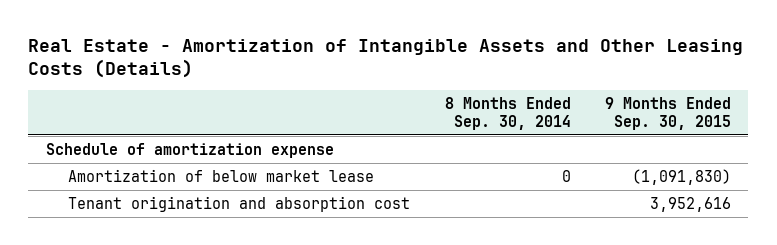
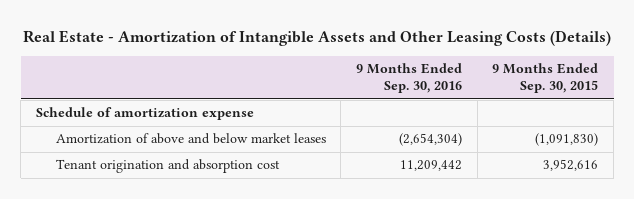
- | 8 Months Ended Sep. 30, 2014 | 9 Months Ended Sep. 30, 2015
+ | 9 Months Ended Sep. 30, 2016 | 9 Months Ended Sep. 30, 2015
- Amortization of below market lease | 0 | (1,091,830)
+ Amortization of above and below market leases | (2,654,304) | (1,091,830)

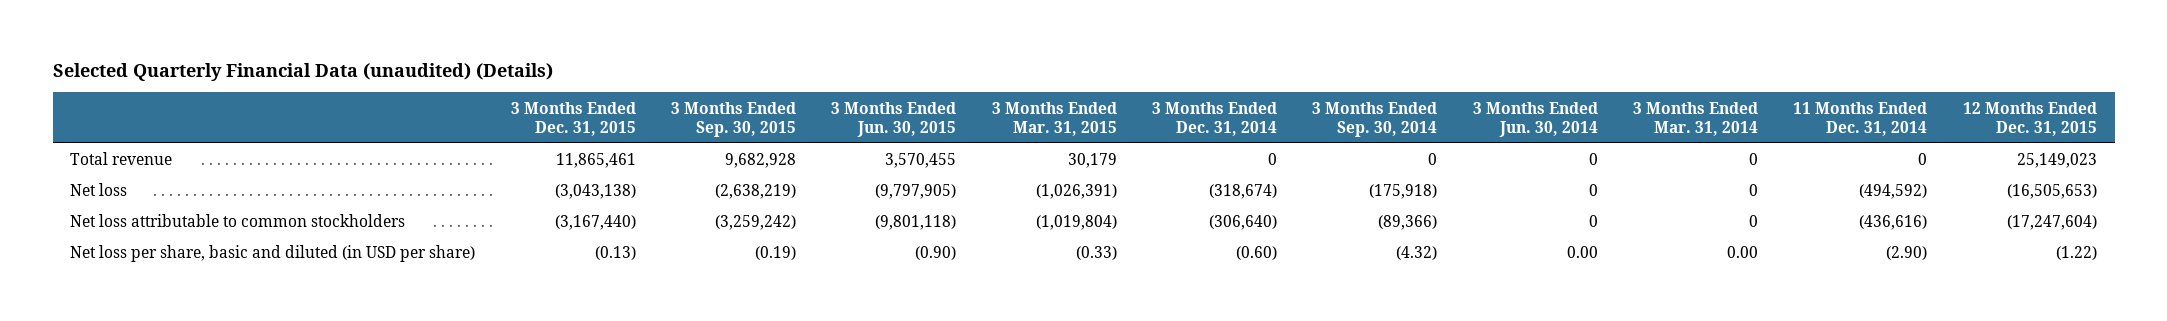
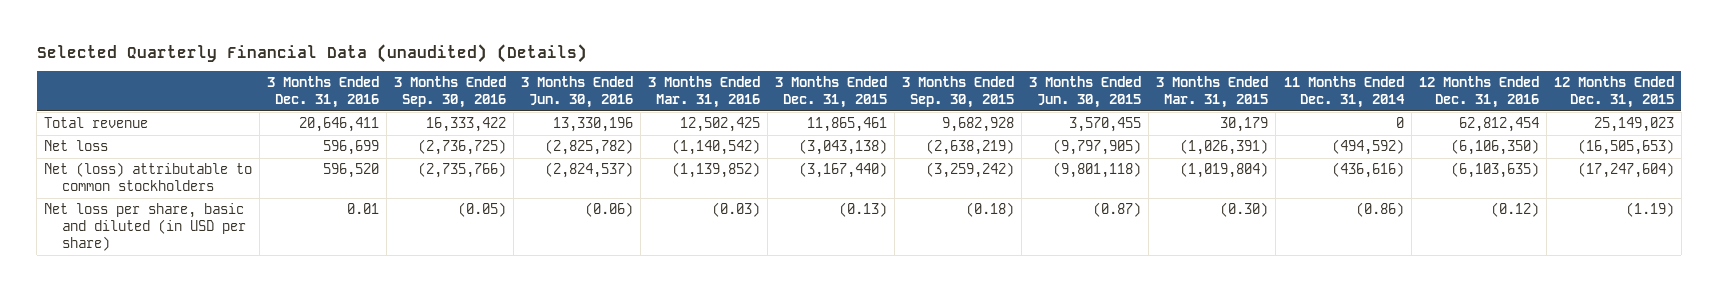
- | 3 Months Ended Dec. 31, 2015 | 3 Months Ended Sep. 30, 2015 | 3 Months Ended Jun. 30, 2015 | 3 Months Ended Mar. 31, 2015 | 3 Months Ended Dec. 31, 2014 | 3 Months Ended Sep. 30, 2014 | 3 Months Ended Jun. 30, 2014 | 3 Months Ended Mar. 31, 2014 | 11 Months Ended Dec. 31, 2014 | 12 Months Ended Dec. 31, 2015
+ | 3 Months Ended Dec. 31, 2016 | 3 Months Ended Sep. 30, 2016 | 3 Months Ended Jun. 30, 2016 | 3 Months Ended Mar. 31, 2016 | 3 Months Ended Dec. 31, 2015 | 3 Months Ended Sep. 30, 2015 | 3 Months Ended Jun. 30, 2015 | 3 Months Ended Mar. 31, 2015 | 11 Months Ended Dec. 31, 2014 | 12 Months Ended Dec. 31, 2016 | 12 Months Ended Dec. 31, 2015
- Net loss attributable to common stockholders | (3,167,440) | (3,259,242) | (9,801,118) | (1,019,804) | (306,640) | (89,366) | 0 | 0 | (436,616) | (17,247,604)
- Net loss per share, basic and diluted (in USD per share) | (0.13) | (0.19) | (0.90) | (0.33) | (0.60) | (4.32) | 0.00 | 0.00 | (2.90) | (1.22)
+ Net (loss) attributable to common stockholders | 596,520 | (2,735,766) | (2,824,537) | (1,139,852) | (3,167,440) | (3,259,242) | (9,801,118) | (1,019,804) | (436,616) | (6,103,635) | (17,247,604)
+ Net loss per share, basic and diluted (in USD per share) | 0.01 | (0.05) | (0.06) | (0.03) | (0.13) | (0.18) | (0.87) | (0.30) | (0.86) | (0.12) | (1.19)

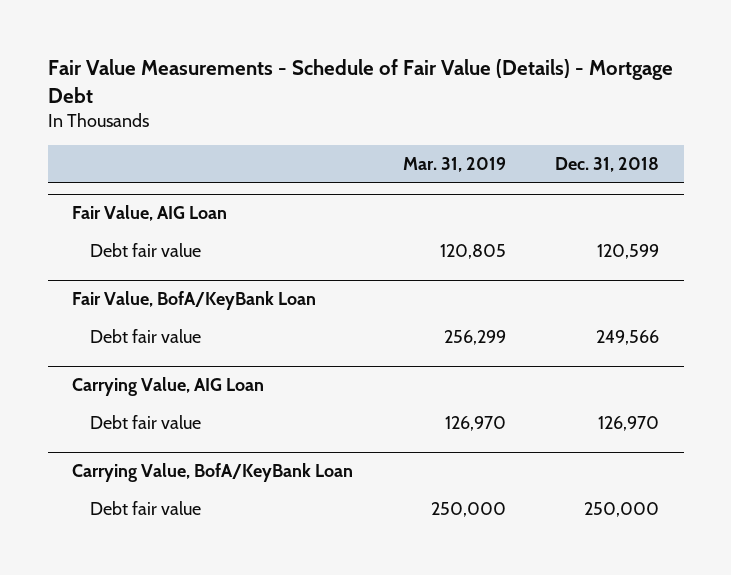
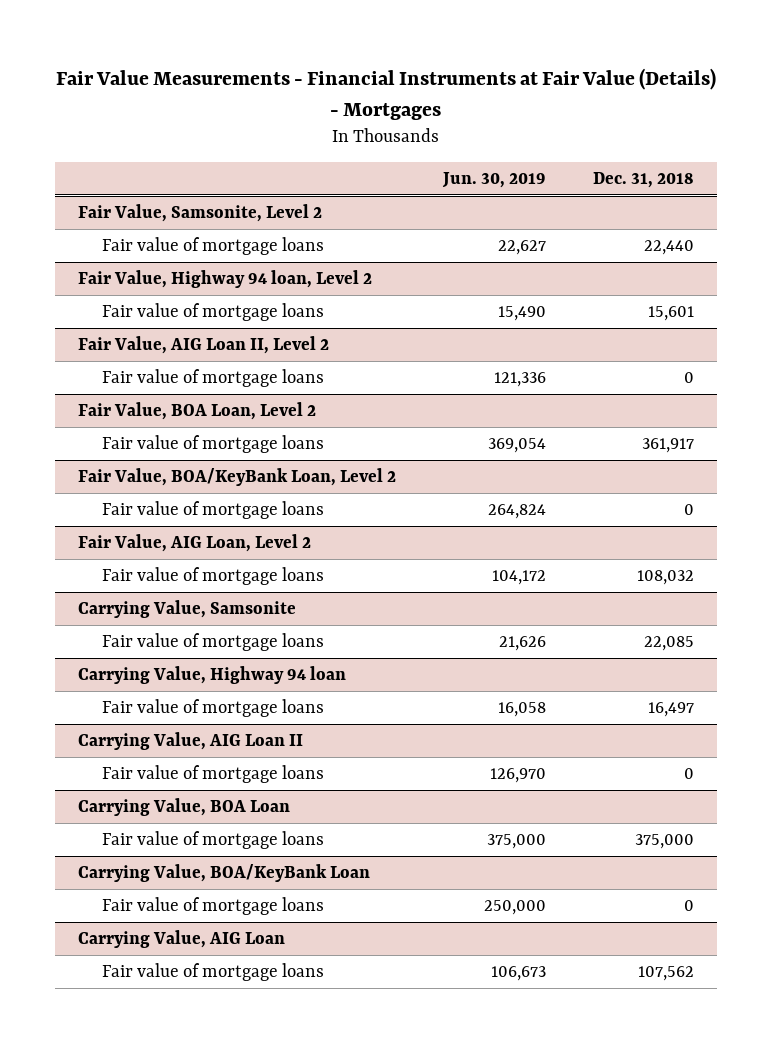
- Fair Value Measurements - Schedule of Fair Value (Details) - Mortgage Debt
+ Fair Value Measurements - Financial Instruments at Fair Value (Details) - Mortgages
- | Mar. 31, 2019 | Dec. 31, 2018
+ | Jun. 30, 2019 | Dec. 31, 2018
- Fair Value, AIG Loan
- Debt fair value | 120,805 | 120,599
- Fair Value, BofA/KeyBank Loan
- Debt fair value | 256,299 | 249,566
+ Fair Value, Samsonite, Level 2
+ Fair value of mortgage loans | 22,627 | 22,440
+ Fair Value, Highway 94 loan, Level 2
+ Fair value of mortgage loans | 15,490 | 15,601
+ Fair Value, AIG Loan II, Level 2
+ Fair value of mortgage loans | 121,336 | 0
+ Fair Value, BOA Loan, Level 2
+ Fair value of mortgage loans | 369,054 | 361,917
+ Fair Value, BOA/KeyBank Loan, Level 2
+ Fair value of mortgage loans | 264,824 | 0
+ Fair Value, AIG Loan, Level 2
+ Fair value of mortgage loans | 104,172 | 108,032
+ Carrying Value, Samsonite
+ Fair value of mortgage loans | 21,626 | 22,085
+ Carrying Value, Highway 94 loan
+ Fair value of mortgage loans | 16,058 | 16,497
+ Carrying Value, AIG Loan II
+ Fair value of mortgage loans | 126,970 | 0
+ Carrying Value, BOA Loan
+ Fair value of mortgage loans | 375,000 | 375,000
+ Carrying Value, BOA/KeyBank Loan
+ Fair value of mortgage loans | 250,000 | 0
@ Carrying Value, AIG Loan
- Debt fair value | 126,970 | 126,970
- Carrying Value, BofA/KeyBank Loan
- Debt fair value | 250,000 | 250,000
@ Carrying Value, AIG Loan
+ Fair value of mortgage loans | 106,673 | 107,562

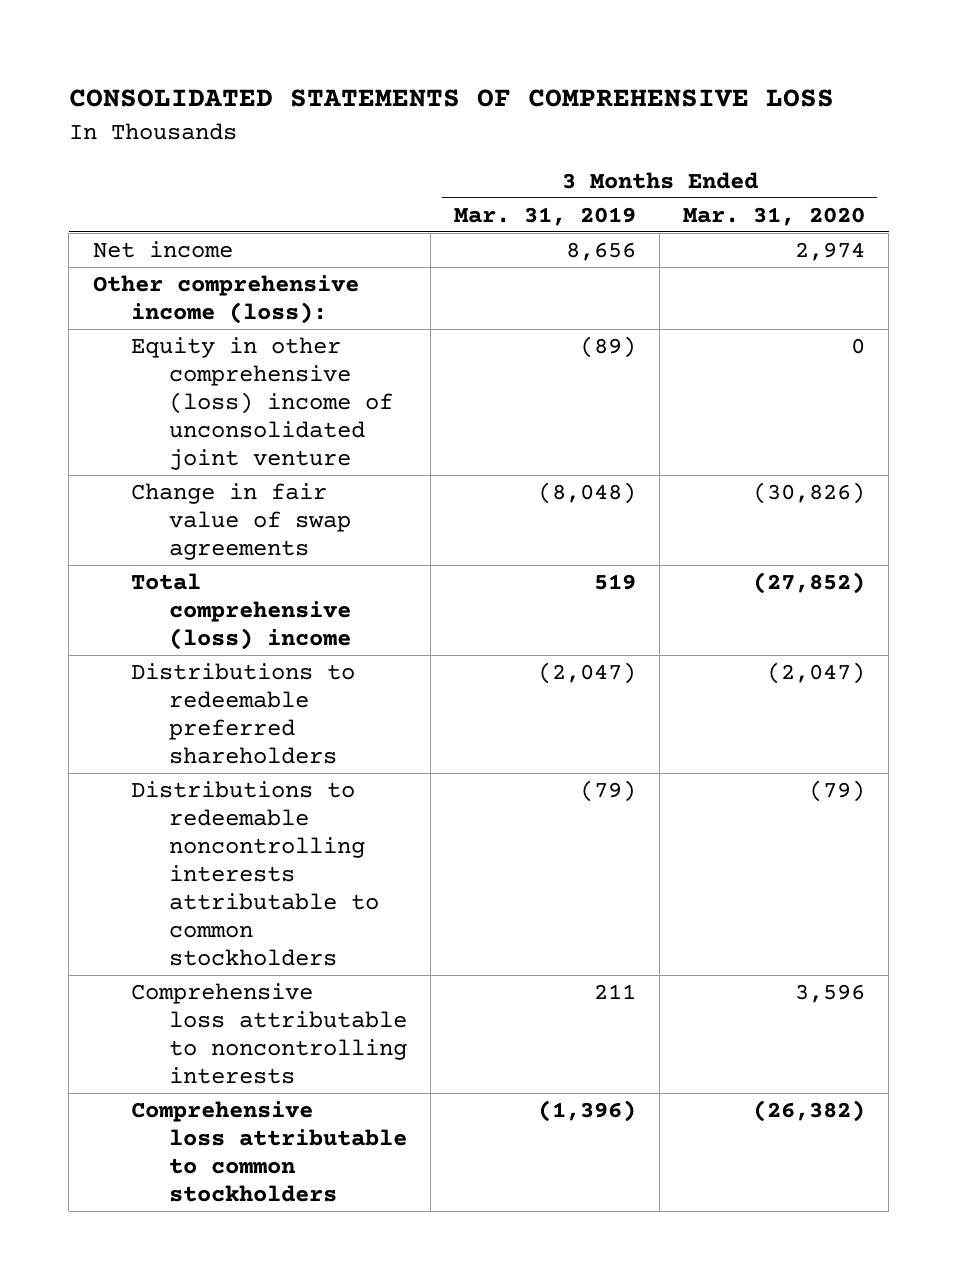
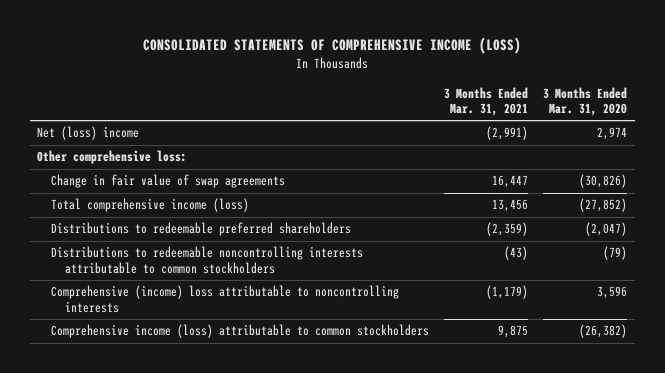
- CONSOLIDATED STATEMENTS OF COMPREHENSIVE LOSS
+ CONSOLIDATED STATEMENTS OF COMPREHENSIVE INCOME (LOSS)
- | 3 Months Ended Mar. 31, 2019 | 3 Months Ended Mar. 31, 2020
+ | 3 Months Ended Mar. 31, 2021 | 3 Months Ended Mar. 31, 2020
- Net income | 8,656 | 2,974
- Other comprehensive income (loss):
- Equity in other comprehensive (loss) income of unconsolidated joint venture | (89) | 0
+ Net (loss) income | (2,991) | 2,974
+ Other comprehensive loss:
- Total comprehensive (loss) income | 519 | (27,852)
+ Total comprehensive income (loss) | 13,456 | (27,852)
- Comprehensive loss attributable to noncontrolling interests | 211 | 3,596
- Comprehensive loss attributable to common stockholders | (1,396) | (26,382)
+ Comprehensive (income) loss attributable to noncontrolling interests | (1,179) | 3,596
+ Comprehensive income (loss) attributable to common stockholders | 9,875 | (26,382)

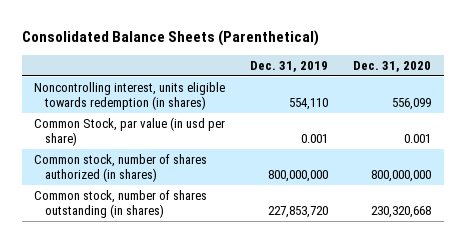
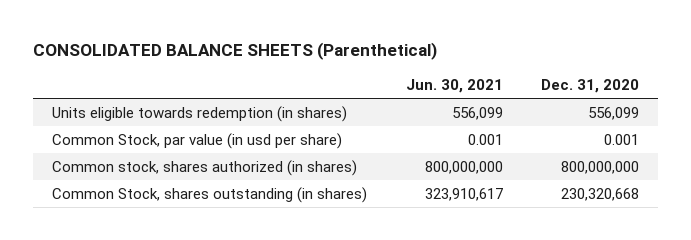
- Consolidated Balance Sheets (Parenthetical)
+ CONSOLIDATED BALANCE SHEETS (Parenthetical)
- | Dec. 31, 2019 | Dec. 31, 2020
+ | Jun. 30, 2021 | Dec. 31, 2020
- Noncontrolling interest, units eligible towards redemption (in shares) | 554,110 | 556,099
+ Units eligible towards redemption (in shares) | 556,099 | 556,099
- Common stock, number of shares authorized (in shares) | 800,000,000 | 800,000,000
- Common stock, number of shares outstanding (in shares) | 227,853,720 | 230,320,668
+ Common stock, shares authorized (in shares) | 800,000,000 | 800,000,000
+ Common Stock, shares outstanding (in shares) | 323,910,617 | 230,320,668

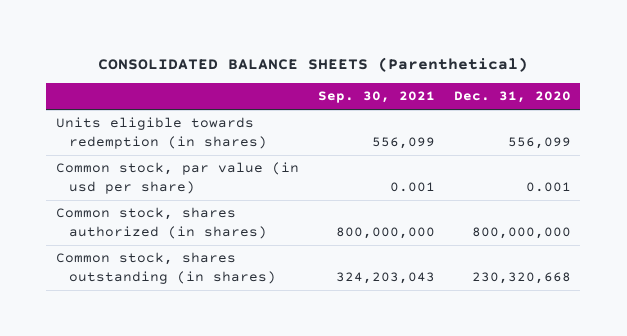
- | Jun. 30, 2021 | Dec. 31, 2020
+ | Sep. 30, 2021 | Dec. 31, 2020
- Common Stock, par value (in usd per share) | 0.001 | 0.001
+ Common stock, par value (in usd per share) | 0.001 | 0.001
- Common Stock, shares outstanding (in shares) | 323,910,617 | 230,320,668
+ Common stock, shares outstanding (in shares) | 324,203,043 | 230,320,668

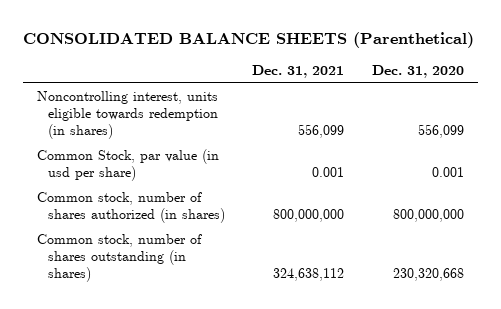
- | Sep. 30, 2021 | Dec. 31, 2020
+ | Dec. 31, 2021 | Dec. 31, 2020
- Units eligible towards redemption (in shares) | 556,099 | 556,099
- Common stock, par value (in usd per share) | 0.001 | 0.001
- Common stock, shares authorized (in shares) | 800,000,000 | 800,000,000
- Common stock, shares outstanding (in shares) | 324,203,043 | 230,320,668
+ Noncontrolling interest, units eligible towards redemption (in shares) | 556,099 | 556,099
+ Common Stock, par value (in usd per share) | 0.001 | 0.001
+ Common stock, number of shares authorized (in shares) | 800,000,000 | 800,000,000
+ Common stock, number of shares outstanding (in shares) | 324,638,112 | 230,320,668

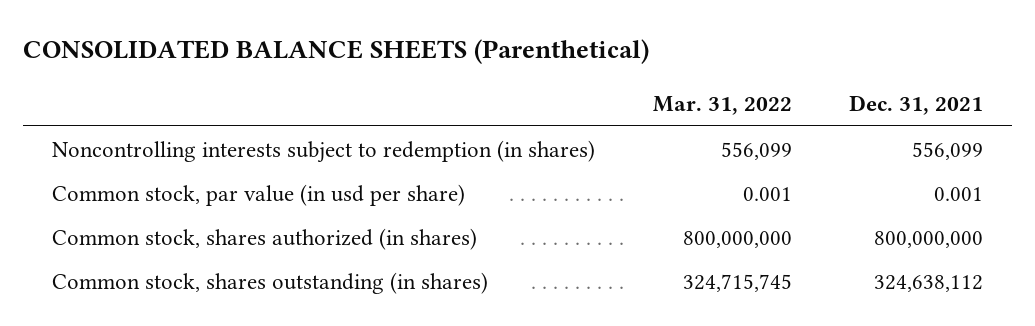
- | Dec. 31, 2021 | Dec. 31, 2020
+ | Mar. 31, 2022 | Dec. 31, 2021
- Noncontrolling interest, units eligible towards redemption (in shares) | 556,099 | 556,099
- Common Stock, par value (in usd per share) | 0.001 | 0.001
- Common stock, number of shares authorized (in shares) | 800,000,000 | 800,000,000
- Common stock, number of shares outstanding (in shares) | 324,638,112 | 230,320,668
+ Noncontrolling interests subject to redemption (in shares) | 556,099 | 556,099
+ Common stock, par value (in usd per share) | 0.001 | 0.001
+ Common stock, shares authorized (in shares) | 800,000,000 | 800,000,000
+ Common stock, shares outstanding (in shares) | 324,715,745 | 324,638,112

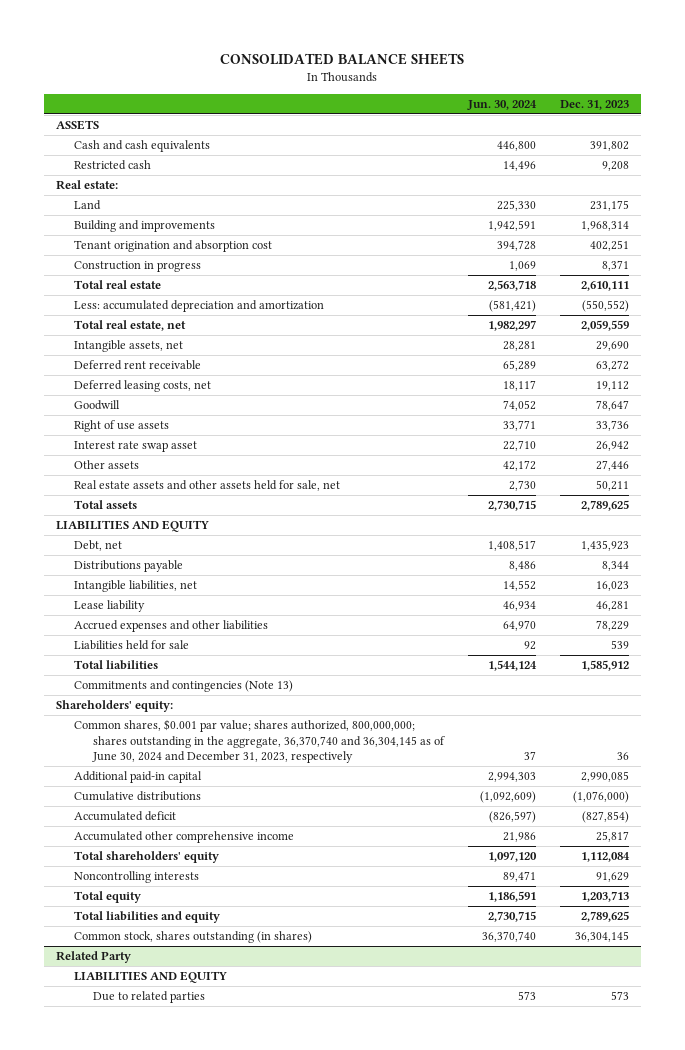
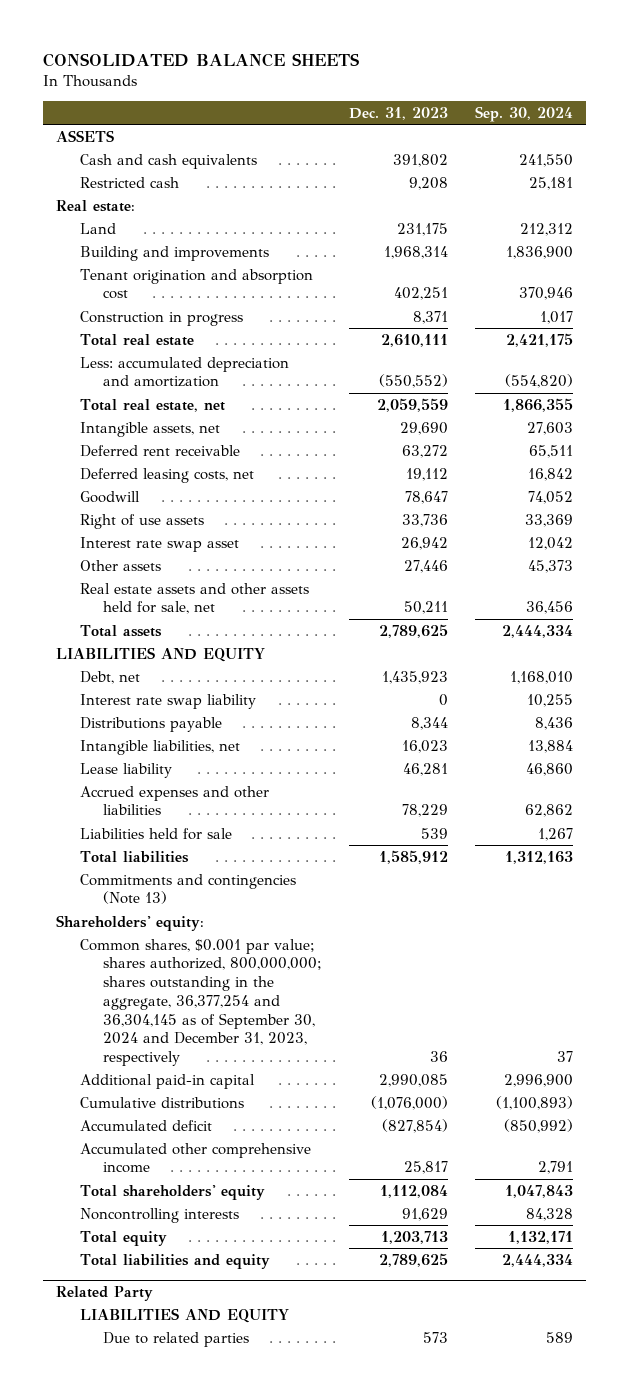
- | Jun. 30, 2024 | Dec. 31, 2023
+ | Dec. 31, 2023 | Sep. 30, 2024
+ Interest rate swap liability | 0 | 10,255
- Common shares, $0.001 par value; shares authorized, 800,000,000; shares outstanding in the aggregate, 36,370,740 and 36,304,145 as of June 30, 2024 and December 31, 2023, respectively | 37 | 36
+ Common shares, $0.001 par value; shares authorized, 800,000,000; shares outstanding in the aggregate, 36,377,254 and 36,304,145 as of September 30, 2024 and December 31, 2023, respectively | 36 | 37
- Common stock, shares outstanding (in shares) | 36,370,740 | 36,304,145

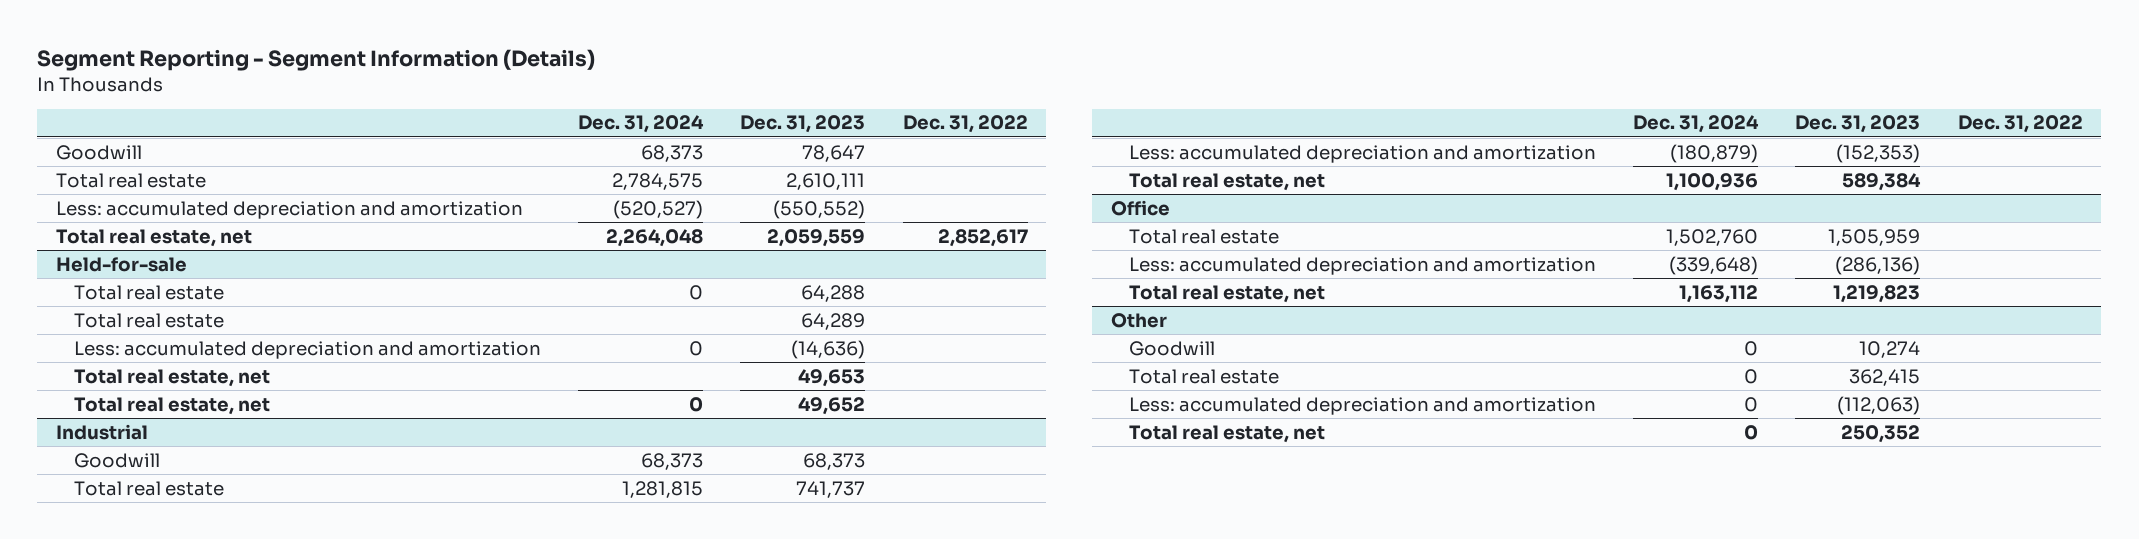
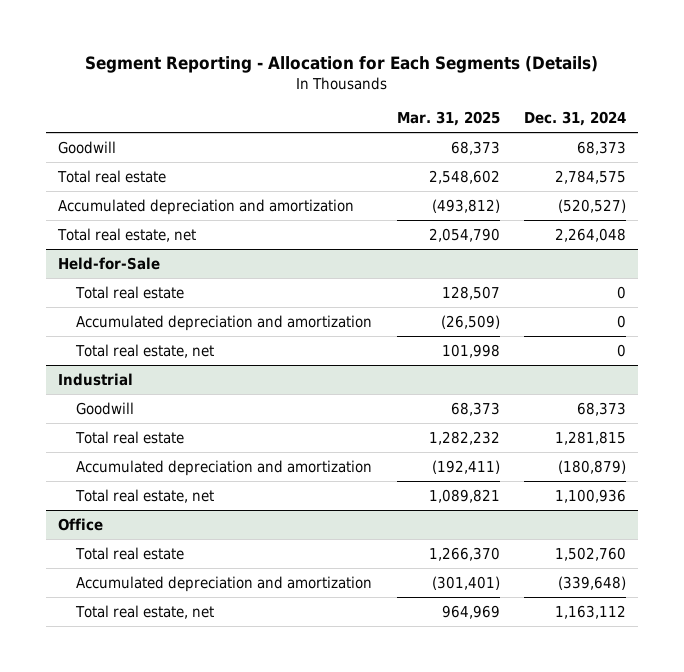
- Segment Reporting - Segment Information (Details)
+ Segment Reporting - Allocation for Each Segments (Details)
- | Dec. 31, 2024 | Dec. 31, 2023 | Dec. 31, 2022
+ | Mar. 31, 2025 | Dec. 31, 2024
- Less: accumulated depreciation and amortization | (520,527) | (550,552) |
+ Accumulated depreciation and amortization | (493,812) | (520,527)
- Held-for-sale
+ Held-for-Sale
- Total real estate | | 64,289 |
- Less: accumulated depreciation and amortization | 0 | (14,636) |
- Total real estate, net | | 49,653 |
+ Accumulated depreciation and amortization | (26,509) | 0
@ Industrial
- Less: accumulated depreciation and amortization | (180,879) | (152,353) |
+ Accumulated depreciation and amortization | (192,411) | (180,879)
@ Office
- Less: accumulated depreciation and amortization | (339,648) | (286,136) |
+ Accumulated depreciation and amortization | (301,401) | (339,648)
- Other
- Goodwill | 0 | 10,274 |
- Total real estate | 0 | 362,415 |
- Less: accumulated depreciation and amortization | 0 | (112,063) |
- Total real estate, net | 0 | 250,352 |

